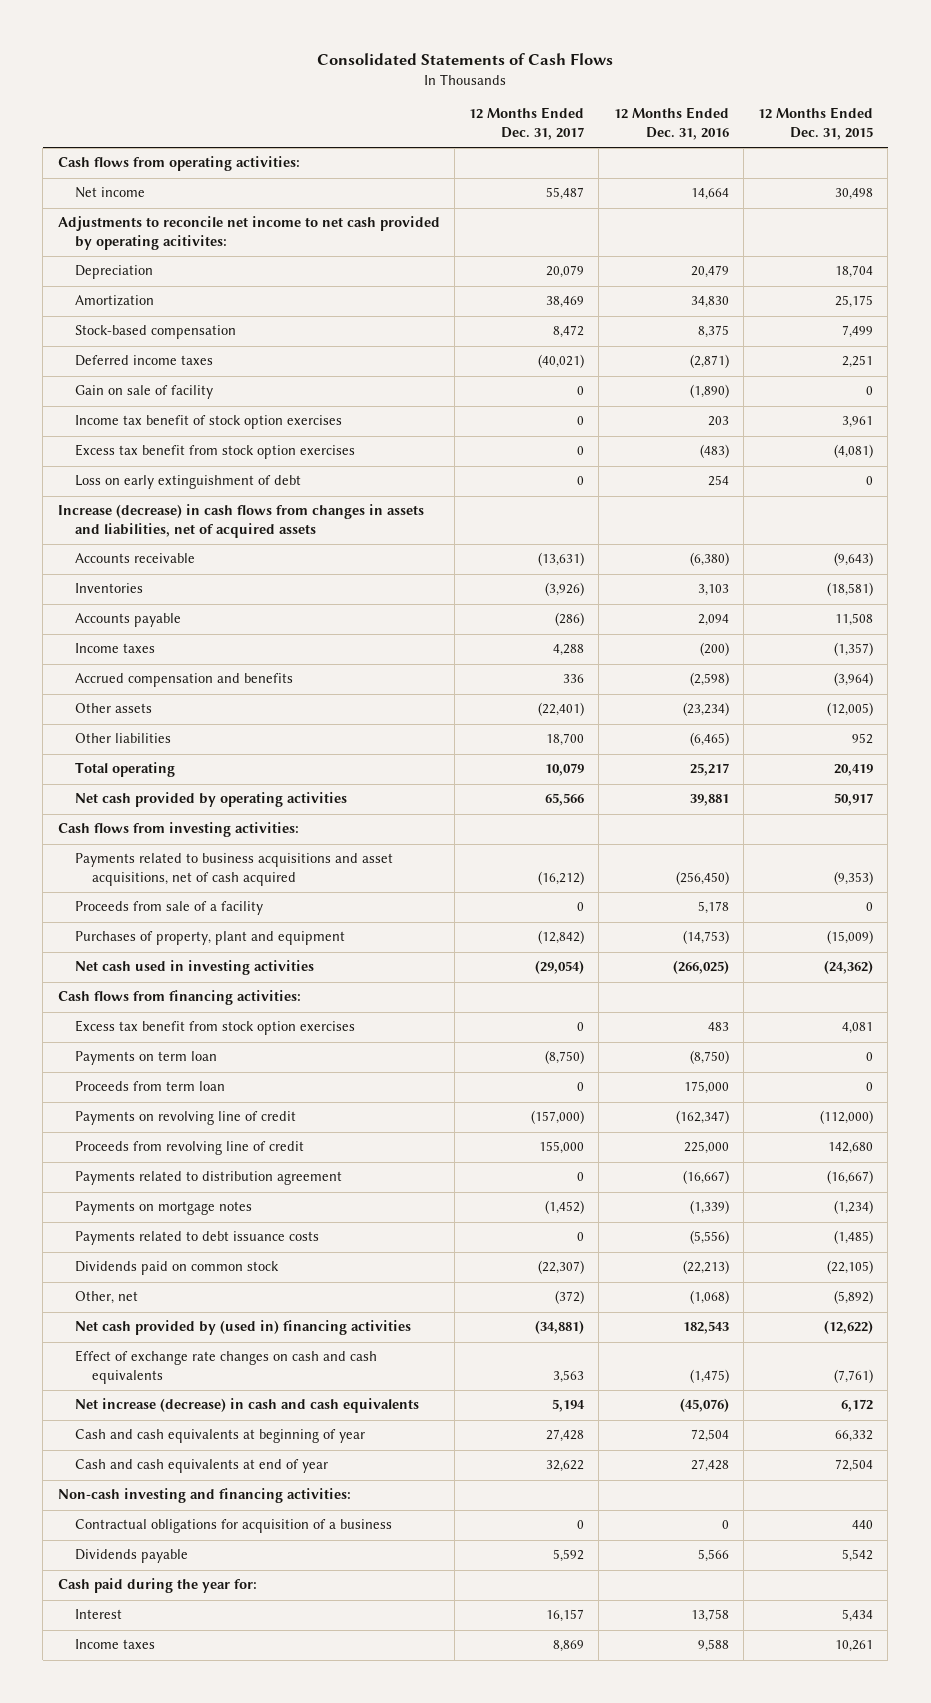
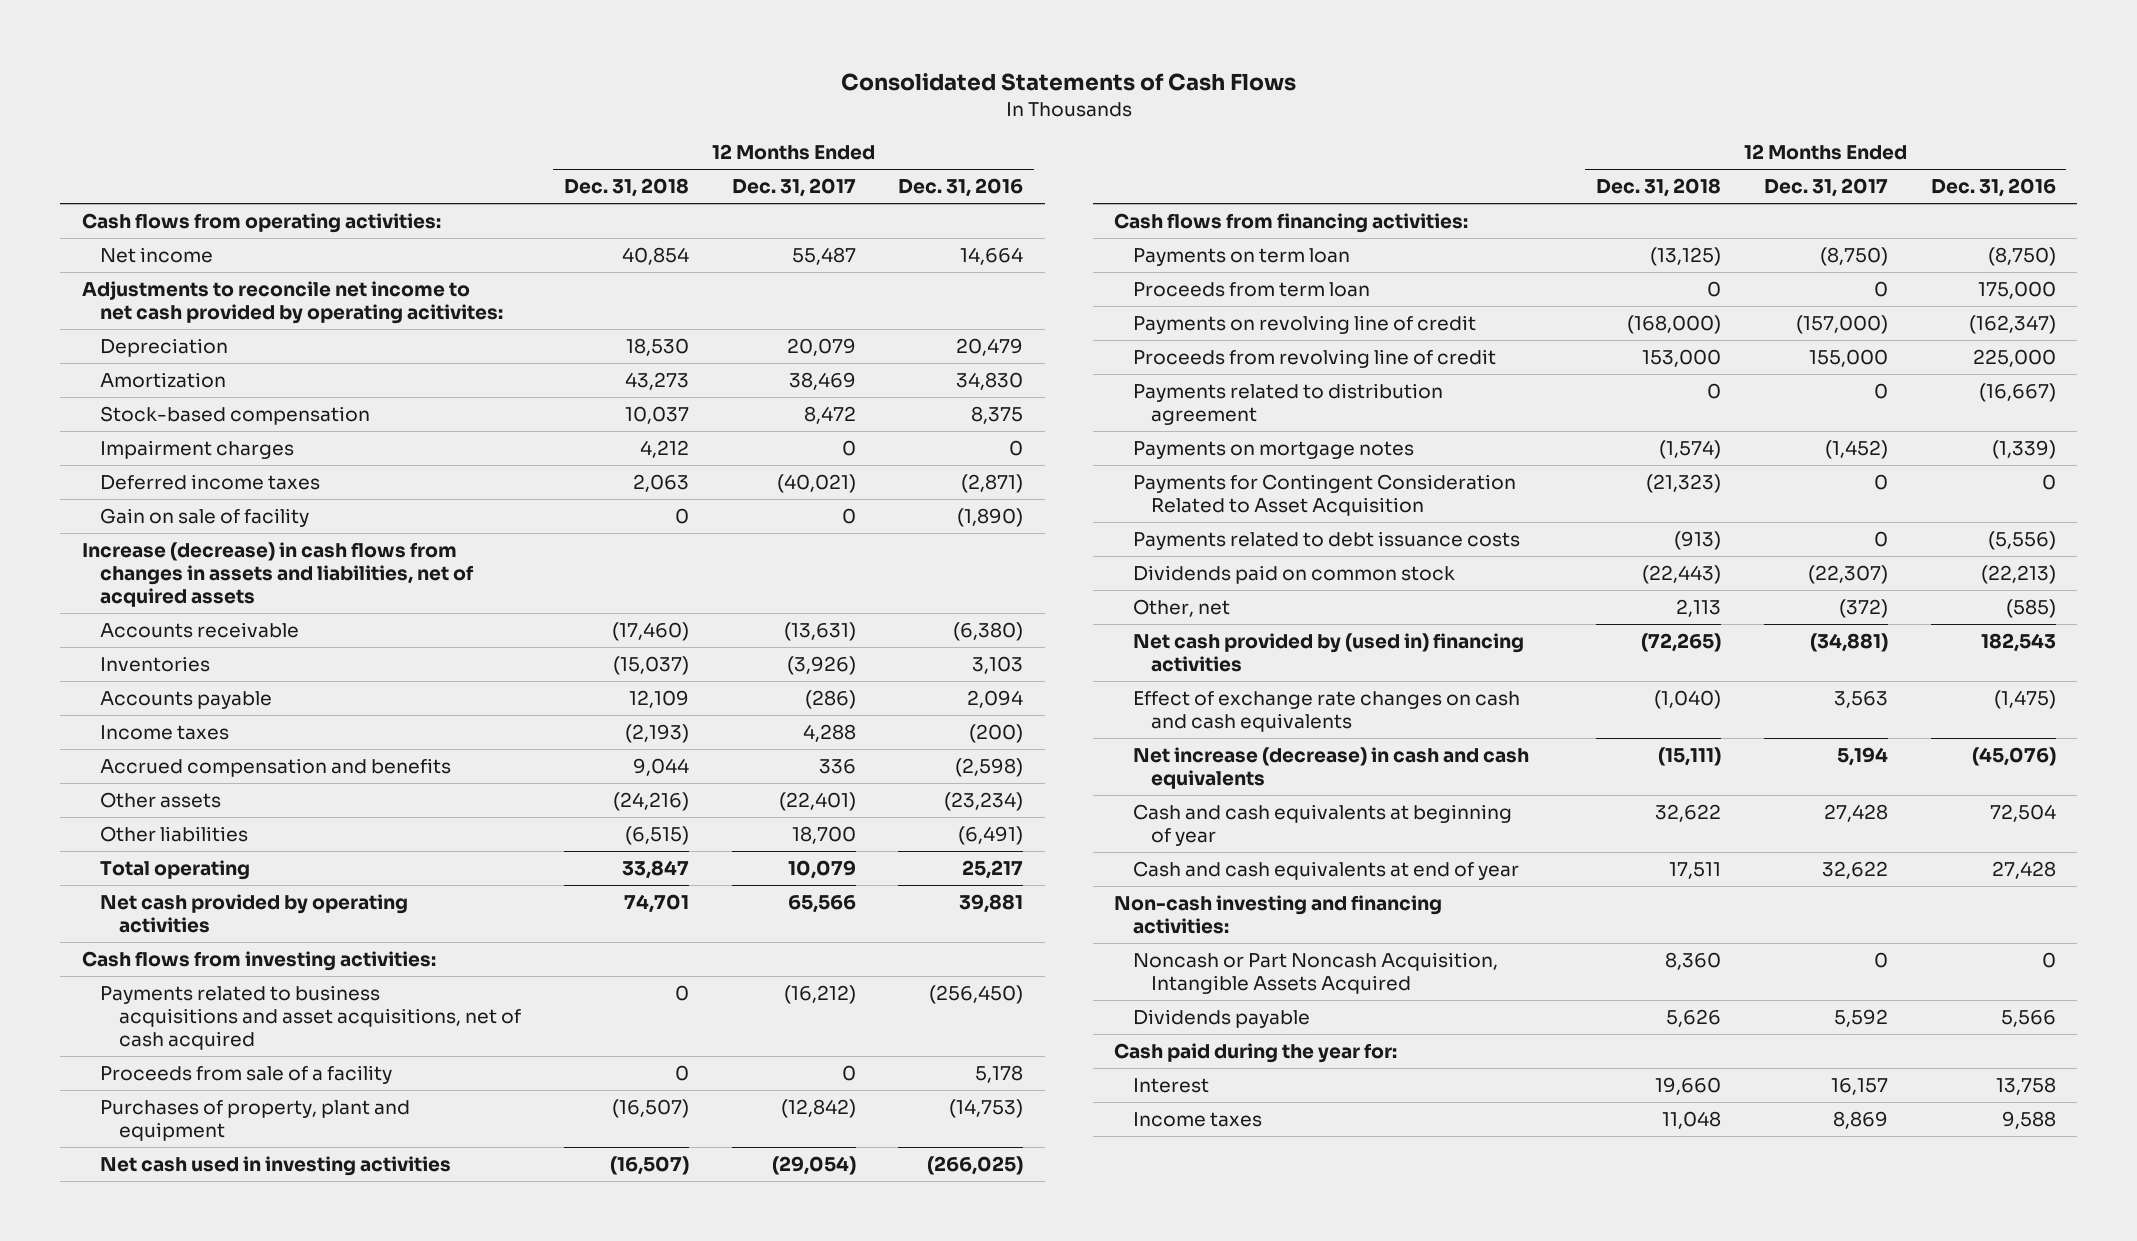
- | 12 Months Ended Dec. 31, 2017 | 12 Months Ended Dec. 31, 2016 | 12 Months Ended Dec. 31, 2015
+ | 12 Months Ended Dec. 31, 2018 | 12 Months Ended Dec. 31, 2017 | 12 Months Ended Dec. 31, 2016
+ Impairment charges | 4,212 | 0 | 0
- Income tax benefit of stock option exercises | 0 | 203 | 3,961
- Excess tax benefit from stock option exercises | 0 | (483) | (4,081)
- Loss on early extinguishment of debt | 0 | 254 | 0
- Other liabilities | 18,700 | (6,465) | 952
+ Other liabilities | (6,515) | 18,700 | (6,491)
- Excess tax benefit from stock option exercises | 0 | 483 | 4,081
+ Payments for Contingent Consideration Related to Asset Acquisition | (21,323) | 0 | 0
- Other, net | (372) | (1,068) | (5,892)
+ Other, net | 2,113 | (372) | (585)
- Contractual obligations for acquisition of a business | 0 | 0 | 440
+ Noncash or Part Noncash Acquisition, Intangible Assets Acquired | 8,360 | 0 | 0

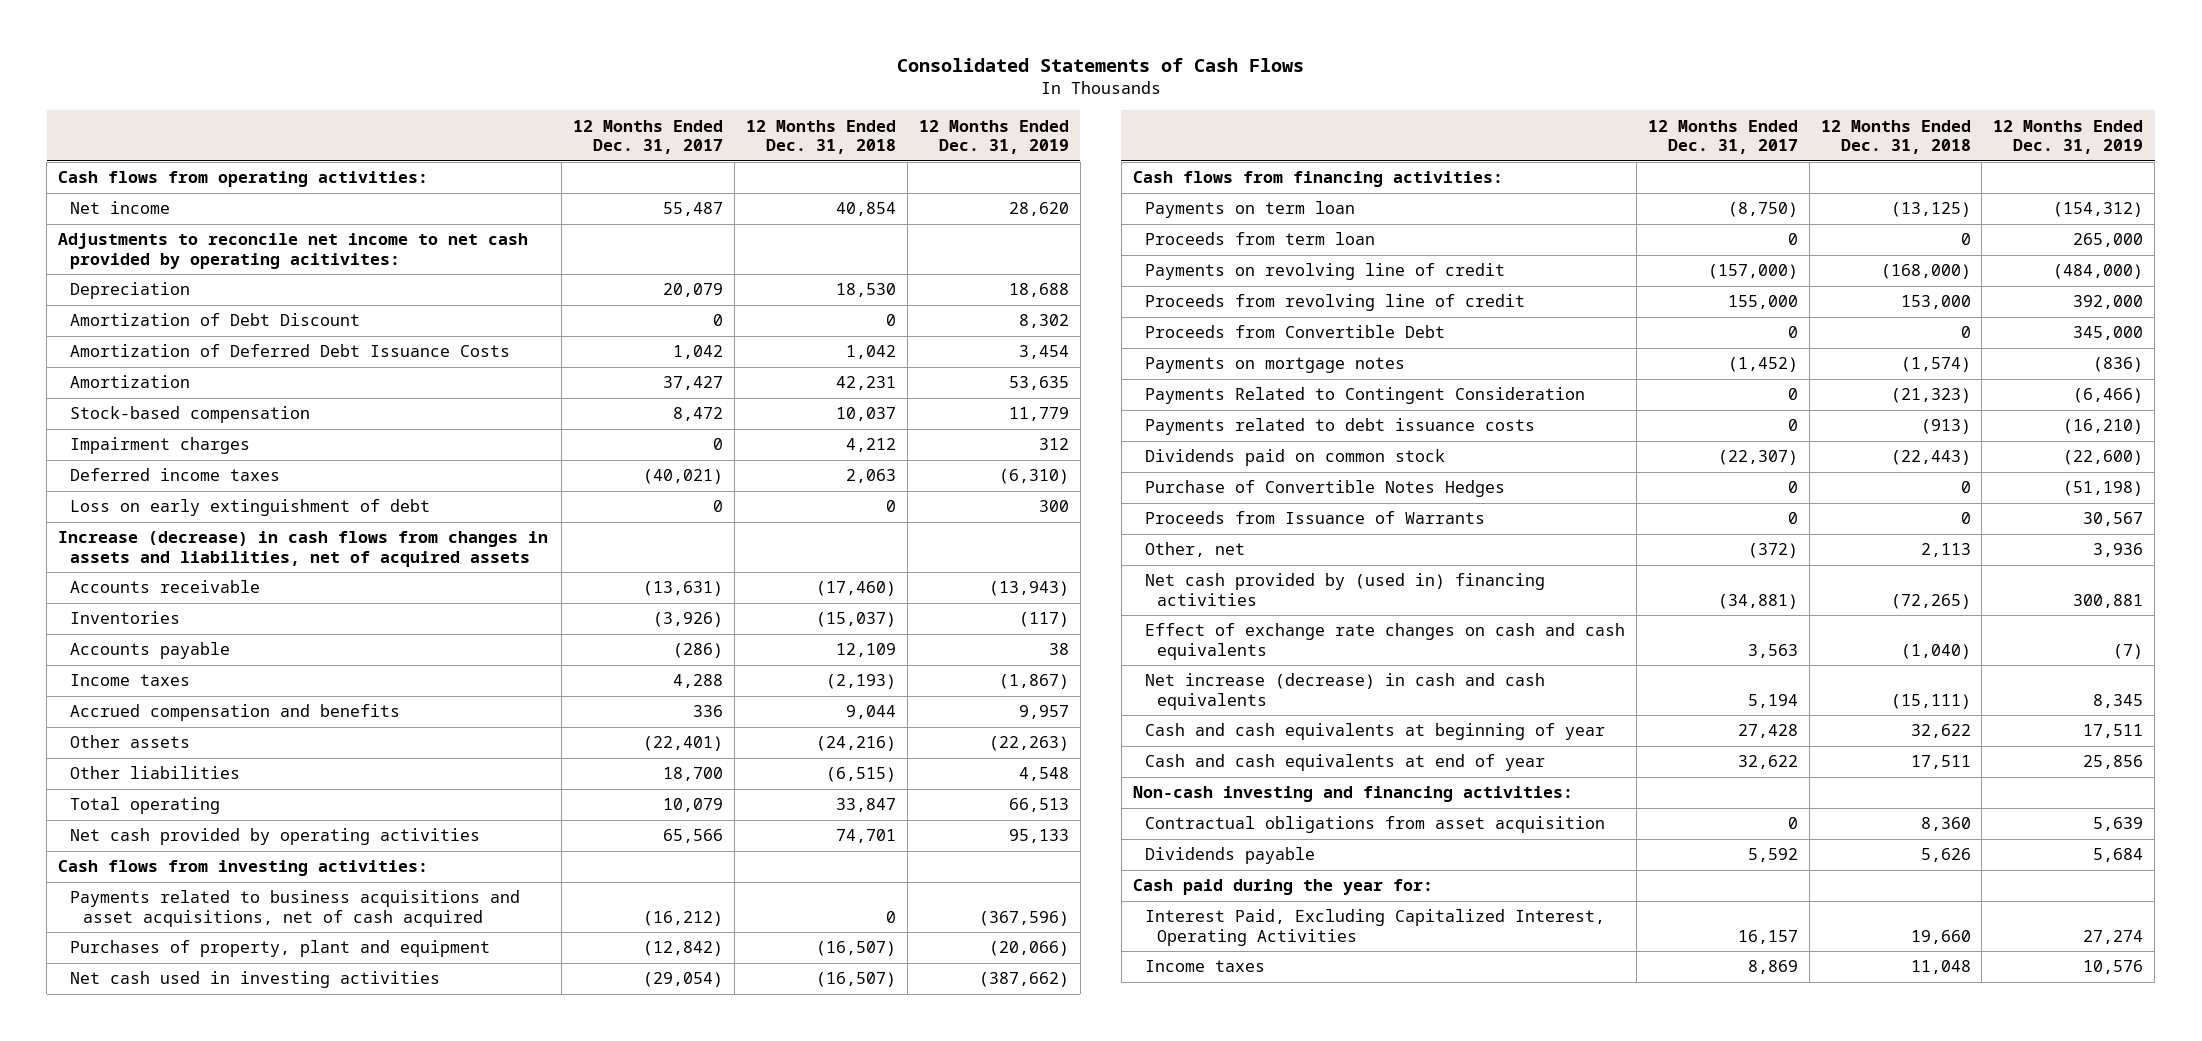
- | 12 Months Ended Dec. 31, 2018 | 12 Months Ended Dec. 31, 2017 | 12 Months Ended Dec. 31, 2016
+ | 12 Months Ended Dec. 31, 2017 | 12 Months Ended Dec. 31, 2018 | 12 Months Ended Dec. 31, 2019
- Amortization | 43,273 | 38,469 | 34,830
+ Amortization of Debt Discount | 0 | 0 | 8,302
+ Amortization of Deferred Debt Issuance Costs | 1,042 | 1,042 | 3,454
+ Amortization | 37,427 | 42,231 | 53,635
- Gain on sale of facility | 0 | 0 | (1,890)
+ Loss on early extinguishment of debt | 0 | 0 | 300
- Proceeds from sale of a facility | 0 | 0 | 5,178
- Payments related to distribution agreement | 0 | 0 | (16,667)
+ Proceeds from Convertible Debt | 0 | 0 | 345,000
- Payments for Contingent Consideration Related to Asset Acquisition | (21,323) | 0 | 0
+ Payments Related to Contingent Consideration | 0 | (21,323) | (6,466)
+ Purchase of Convertible Notes Hedges | 0 | 0 | (51,198)
+ Proceeds from Issuance of Warrants | 0 | 0 | 30,567
- Noncash or Part Noncash Acquisition, Intangible Assets Acquired | 8,360 | 0 | 0
+ Contractual obligations from asset acquisition | 0 | 8,360 | 5,639
- Interest | 19,660 | 16,157 | 13,758
+ Interest Paid, Excluding Capitalized Interest, Operating Activities | 16,157 | 19,660 | 27,274

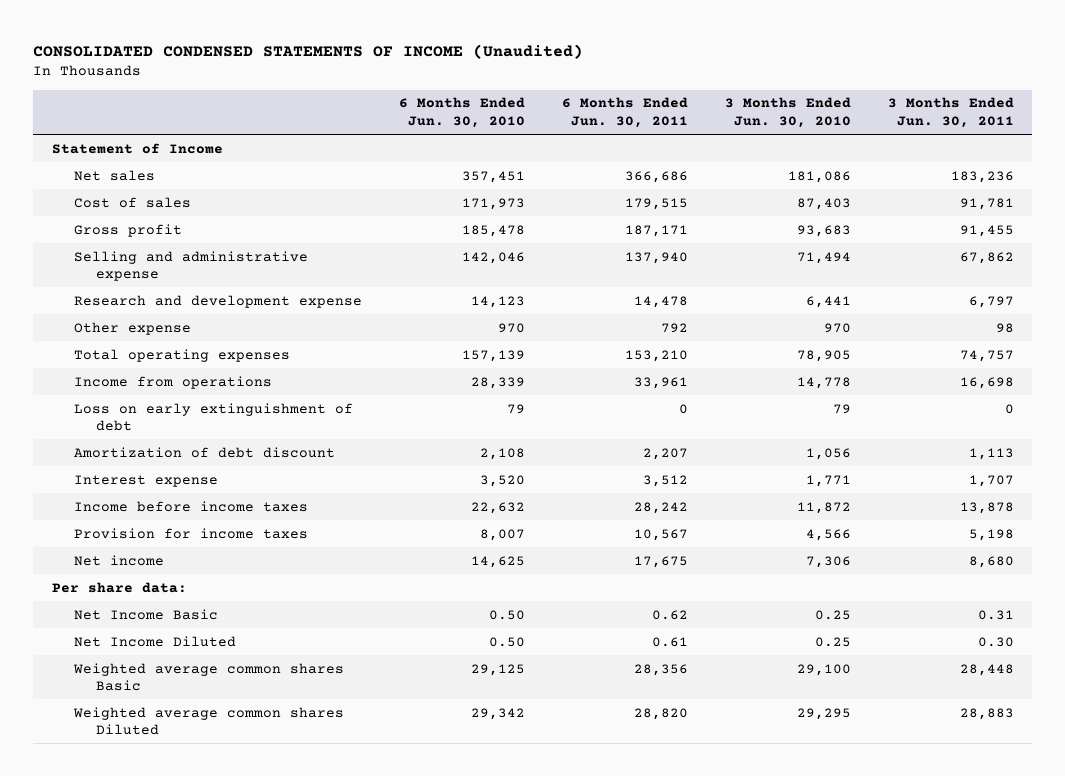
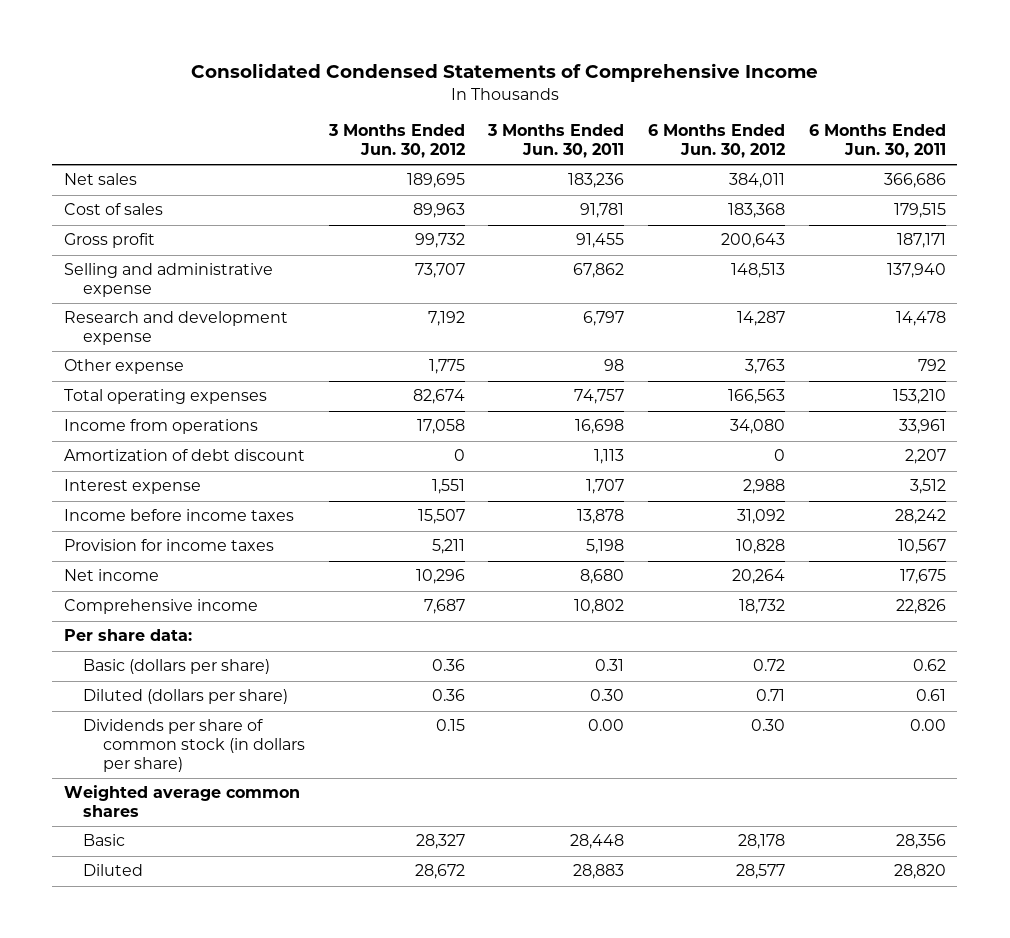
- CONSOLIDATED CONDENSED STATEMENTS OF INCOME (Unaudited)
+ Consolidated Condensed Statements of Comprehensive Income
- | 6 Months Ended Jun. 30, 2010 | 6 Months Ended Jun. 30, 2011 | 3 Months Ended Jun. 30, 2010 | 3 Months Ended Jun. 30, 2011
+ | 3 Months Ended Jun. 30, 2012 | 3 Months Ended Jun. 30, 2011 | 6 Months Ended Jun. 30, 2012 | 6 Months Ended Jun. 30, 2011
- Statement of Income
- Loss on early extinguishment of debt | 79 | 0 | 79 | 0
+ Comprehensive income | 7,687 | 10,802 | 18,732 | 22,826
- Net Income Basic | 0.50 | 0.62 | 0.25 | 0.31
- Net Income Diluted | 0.50 | 0.61 | 0.25 | 0.30
- Weighted average common shares Basic | 29,125 | 28,356 | 29,100 | 28,448
- Weighted average common shares Diluted | 29,342 | 28,820 | 29,295 | 28,883
+ Basic (dollars per share) | 0.36 | 0.31 | 0.72 | 0.62
+ Diluted (dollars per share) | 0.36 | 0.30 | 0.71 | 0.61
+ Dividends per share of common stock (in dollars per share) | 0.15 | 0.00 | 0.30 | 0.00
+ Weighted average common shares
+ Basic | 28,327 | 28,448 | 28,178 | 28,356
+ Diluted | 28,672 | 28,883 | 28,577 | 28,820

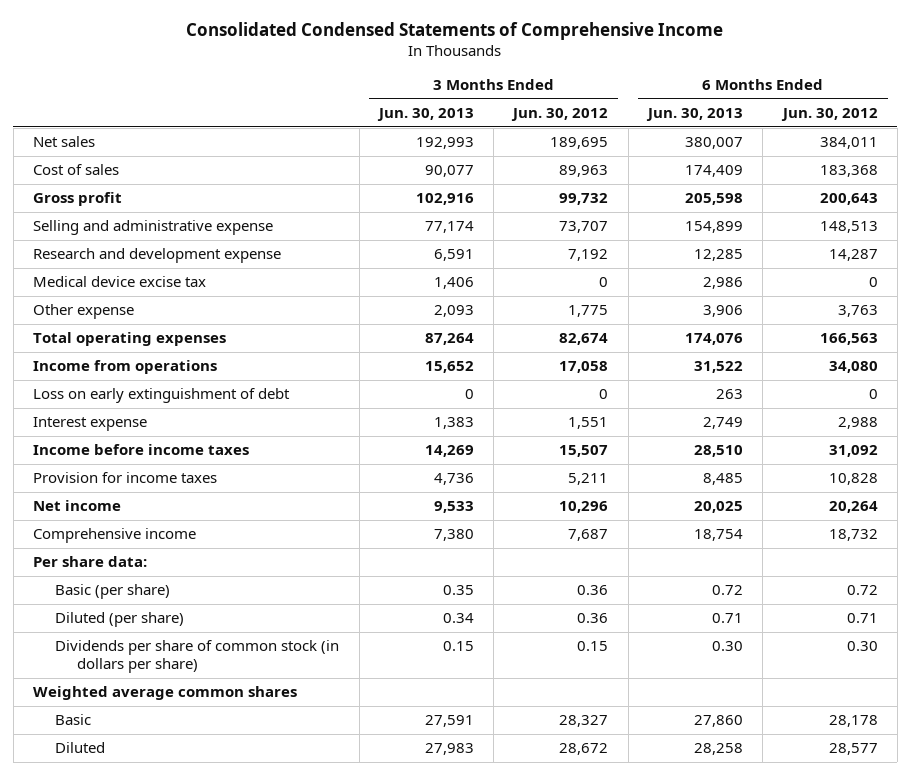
- | 3 Months Ended Jun. 30, 2012 | 3 Months Ended Jun. 30, 2011 | 6 Months Ended Jun. 30, 2012 | 6 Months Ended Jun. 30, 2011
+ | 3 Months Ended Jun. 30, 2013 | 3 Months Ended Jun. 30, 2012 | 6 Months Ended Jun. 30, 2013 | 6 Months Ended Jun. 30, 2012
+ Medical device excise tax | 1,406 | 0 | 2,986 | 0
- Amortization of debt discount | 0 | 1,113 | 0 | 2,207
+ Loss on early extinguishment of debt | 0 | 0 | 263 | 0
- Basic (dollars per share) | 0.36 | 0.31 | 0.72 | 0.62
- Diluted (dollars per share) | 0.36 | 0.30 | 0.71 | 0.61
+ Basic (per share) | 0.35 | 0.36 | 0.72 | 0.72
+ Diluted (per share) | 0.34 | 0.36 | 0.71 | 0.71

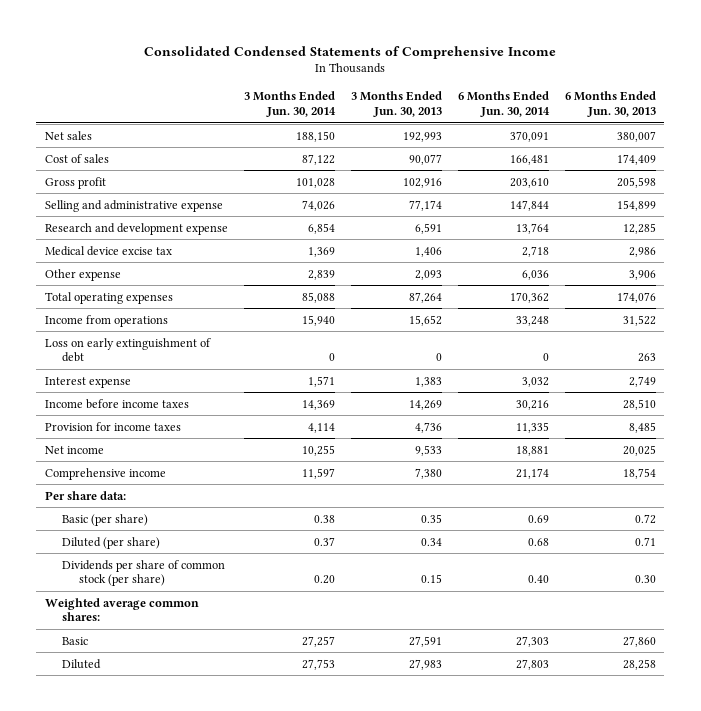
- | 3 Months Ended Jun. 30, 2013 | 3 Months Ended Jun. 30, 2012 | 6 Months Ended Jun. 30, 2013 | 6 Months Ended Jun. 30, 2012
+ | 3 Months Ended Jun. 30, 2014 | 3 Months Ended Jun. 30, 2013 | 6 Months Ended Jun. 30, 2014 | 6 Months Ended Jun. 30, 2013
- Dividends per share of common stock (in dollars per share) | 0.15 | 0.15 | 0.30 | 0.30
- Weighted average common shares
+ Dividends per share of common stock (per share) | 0.20 | 0.15 | 0.40 | 0.30
+ Weighted average common shares:

